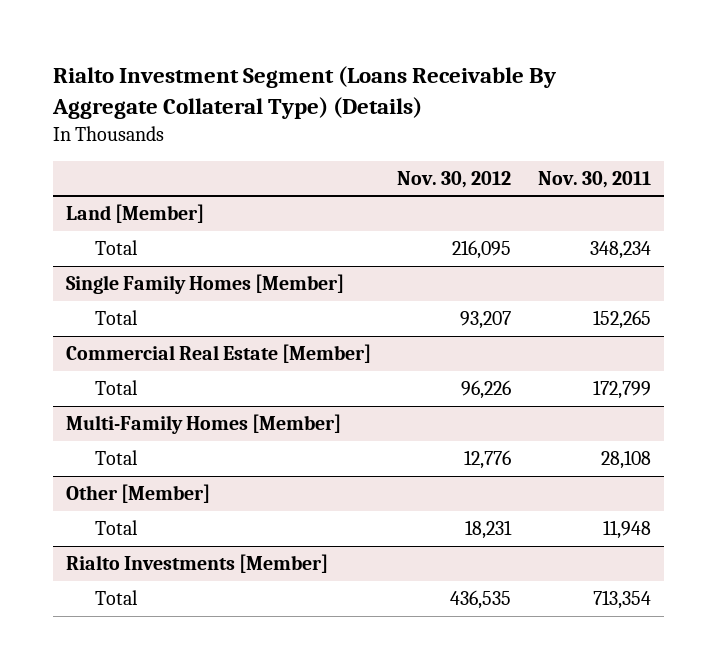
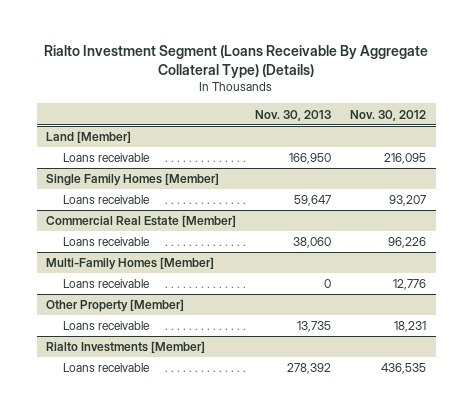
- | Nov. 30, 2012 | Nov. 30, 2011
+ | Nov. 30, 2013 | Nov. 30, 2012
@ Land [Member]
- Total | 216,095 | 348,234
+ Loans receivable | 166,950 | 216,095
@ Single Family Homes [Member]
- Total | 93,207 | 152,265
+ Loans receivable | 59,647 | 93,207
@ Commercial Real Estate [Member]
- Total | 96,226 | 172,799
+ Loans receivable | 38,060 | 96,226
@ Multi-Family Homes [Member]
- Total | 12,776 | 28,108
- Other [Member]
- Total | 18,231 | 11,948
@ Multi-Family Homes [Member]
+ Loans receivable | 0 | 12,776
+ Other Property [Member]
+ Loans receivable | 13,735 | 18,231
@ Rialto Investments [Member]
- Total | 436,535 | 713,354
+ Loans receivable | 278,392 | 436,535

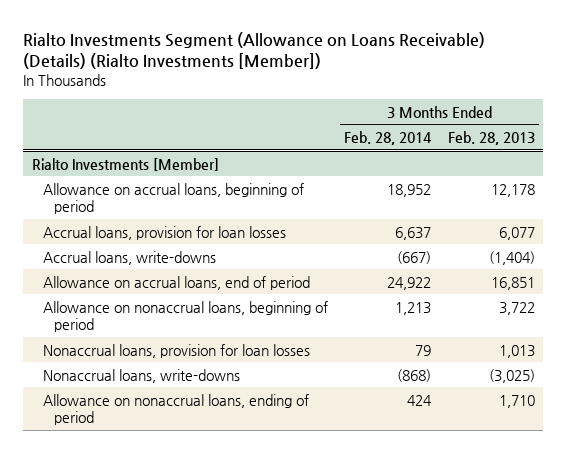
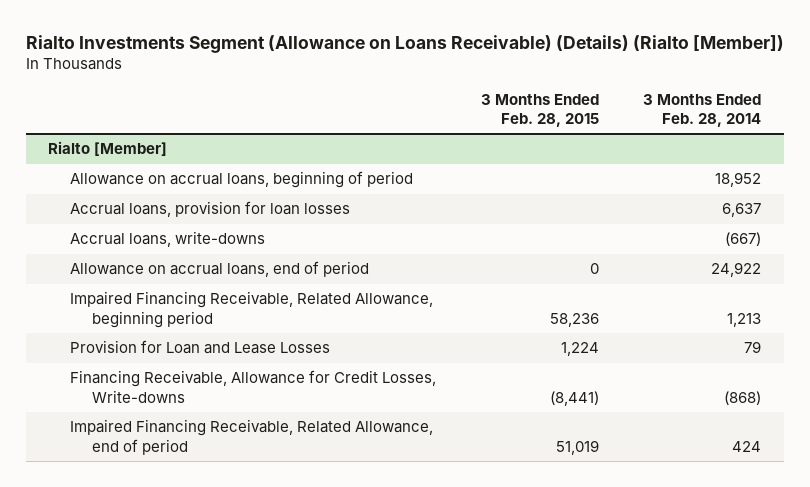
- Rialto Investments Segment (Allowance on Loans Receivable) (Details) (Rialto Investments [Member])
+ Rialto Investments Segment (Allowance on Loans Receivable) (Details) (Rialto [Member])
- | 3 Months Ended Feb. 28, 2014 | 3 Months Ended Feb. 28, 2013
+ | 3 Months Ended Feb. 28, 2015 | 3 Months Ended Feb. 28, 2014
- Rialto Investments [Member]
+ Rialto [Member]
- Allowance on nonaccrual loans, beginning of period | 1,213 | 3,722
- Nonaccrual loans, provision for loan losses | 79 | 1,013
- Nonaccrual loans, write-downs | (868) | (3,025)
- Allowance on nonaccrual loans, ending of period | 424 | 1,710
+ Impaired Financing Receivable, Related Allowance, beginning period | 58,236 | 1,213
+ Provision for Loan and Lease Losses | 1,224 | 79
+ Financing Receivable, Allowance for Credit Losses, Write-downs | (8,441) | (868)
+ Impaired Financing Receivable, Related Allowance, end of period | 51,019 | 424

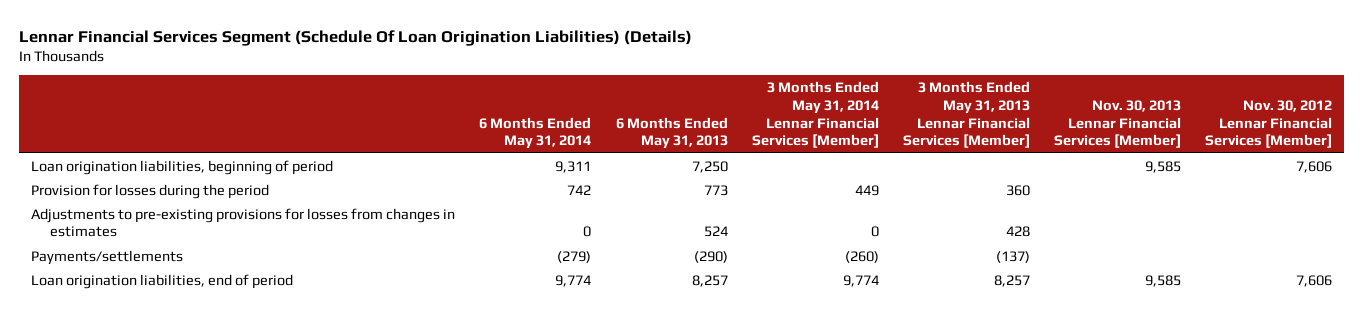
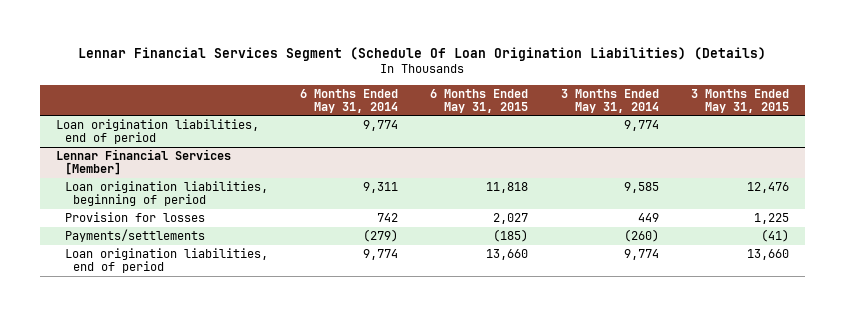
- | 6 Months Ended May 31, 2014 | 6 Months Ended May 31, 2013 | 3 Months Ended May 31, 2014 Lennar Financial Services [Member] | 3 Months Ended May 31, 2013 Lennar Financial Services [Member] | Nov. 30, 2013 Lennar Financial Services [Member] | Nov. 30, 2012 Lennar Financial Services [Member]
+ | 6 Months Ended May 31, 2014 | 6 Months Ended May 31, 2015 | 3 Months Ended May 31, 2014 | 3 Months Ended May 31, 2015
+ Loan origination liabilities, end of period | 9,774 | | 9,774 |
+ Lennar Financial Services [Member]
- Provision for losses during the period | 742 | 773 | 449 | 360 | |
- Adjustments to pre-existing provisions for losses from changes in estimates | 0 | 524 | 0 | 428 | |
+ Provision for losses | 742 | 2,027 | 449 | 1,225

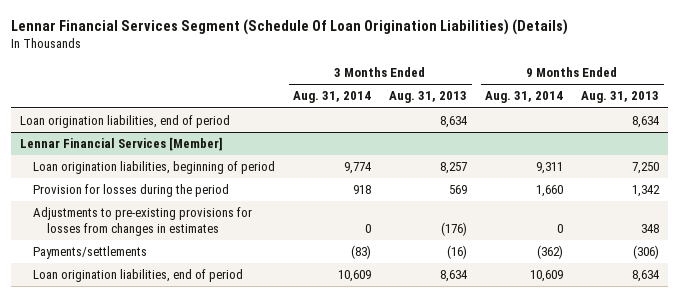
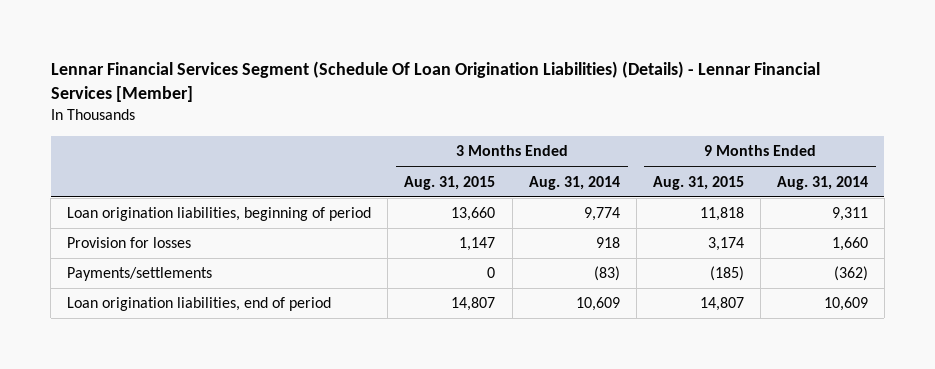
- Lennar Financial Services Segment (Schedule Of Loan Origination Liabilities) (Details)
+ Lennar Financial Services Segment (Schedule Of Loan Origination Liabilities) (Details) - Lennar Financial Services [Member]
- | 3 Months Ended Aug. 31, 2014 | 3 Months Ended Aug. 31, 2013 | 9 Months Ended Aug. 31, 2014 | 9 Months Ended Aug. 31, 2013
+ | 3 Months Ended Aug. 31, 2015 | 3 Months Ended Aug. 31, 2014 | 9 Months Ended Aug. 31, 2015 | 9 Months Ended Aug. 31, 2014
- Loan origination liabilities, end of period | | 8,634 | | 8,634
- Lennar Financial Services [Member]
- Provision for losses during the period | 918 | 569 | 1,660 | 1,342
- Adjustments to pre-existing provisions for losses from changes in estimates | 0 | (176) | 0 | 348
+ Provision for losses | 1,147 | 918 | 3,174 | 1,660

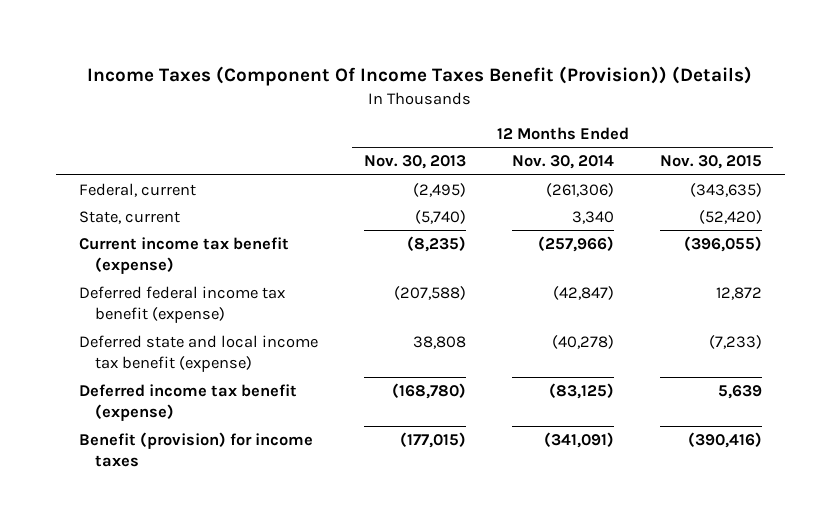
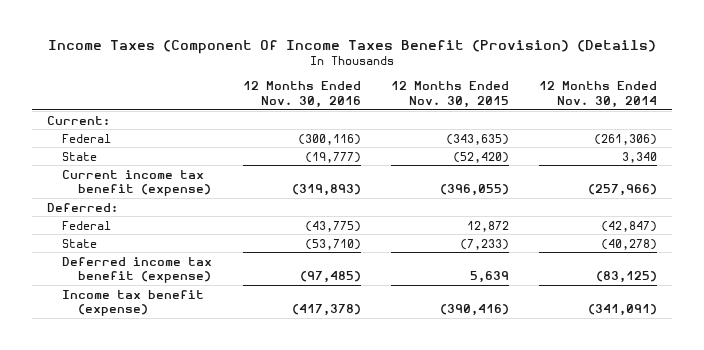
- Income Taxes (Component Of Income Taxes Benefit (Provision)) (Details)
+ Income Taxes (Component Of Income Taxes Benefit (Provision) (Details)
- | 12 Months Ended Nov. 30, 2013 | 12 Months Ended Nov. 30, 2014 | 12 Months Ended Nov. 30, 2015
+ | 12 Months Ended Nov. 30, 2016 | 12 Months Ended Nov. 30, 2015 | 12 Months Ended Nov. 30, 2014
- Federal, current | (2,495) | (261,306) | (343,635)
- State, current | (5,740) | 3,340 | (52,420)
+ Current:
+ Federal | (300,116) | (343,635) | (261,306)
+ State | (19,777) | (52,420) | 3,340
- Deferred federal income tax benefit (expense) | (207,588) | (42,847) | 12,872
- Deferred state and local income tax benefit (expense) | 38,808 | (40,278) | (7,233)
+ Deferred:
+ Federal | (43,775) | 12,872 | (42,847)
+ State | (53,710) | (7,233) | (40,278)
- Benefit (provision) for income taxes | (177,015) | (341,091) | (390,416)
+ Income tax benefit (expense) | (417,378) | (390,416) | (341,091)

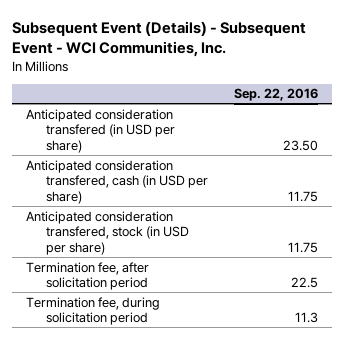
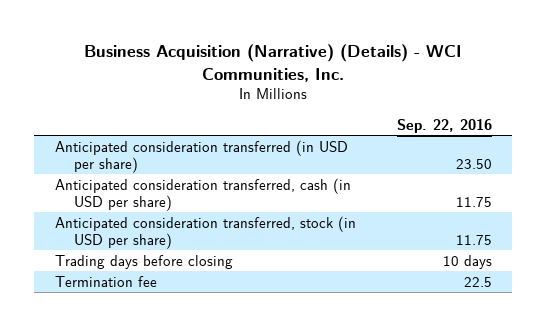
- Subsequent Event (Details) - Subsequent Event - WCI Communities, Inc.
+ Business Acquisition (Narrative) (Details) - WCI Communities, Inc.
- Anticipated consideration transfered (in USD per share) | 23.50
- Anticipated consideration transfered, cash (in USD per share) | 11.75
- Anticipated consideration transfered, stock (in USD per share) | 11.75
- Termination fee, after solicitation period | 22.5
- Termination fee, during solicitation period | 11.3
+ Anticipated consideration transferred (in USD per share) | 23.50
+ Anticipated consideration transferred, cash (in USD per share) | 11.75
+ Anticipated consideration transferred, stock (in USD per share) | 11.75
+ Trading days before closing | 10 days
+ Termination fee | 22.5

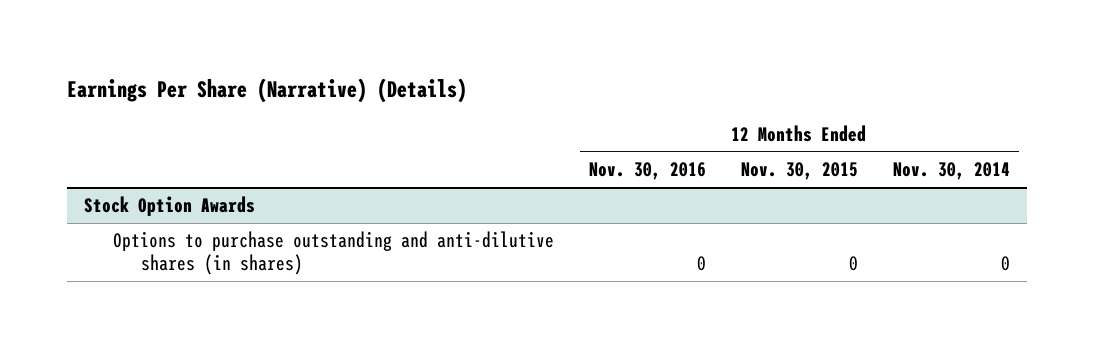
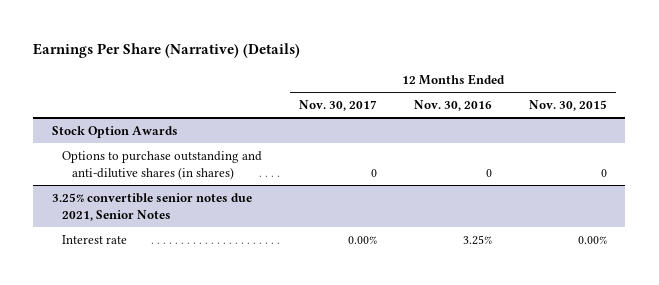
- | 12 Months Ended Nov. 30, 2016 | 12 Months Ended Nov. 30, 2015 | 12 Months Ended Nov. 30, 2014
+ | 12 Months Ended Nov. 30, 2017 | 12 Months Ended Nov. 30, 2016 | 12 Months Ended Nov. 30, 2015
+ 3.25% convertible senior notes due 2021, Senior Notes
+ Interest rate | 0.00% | 3.25% | 0.00%

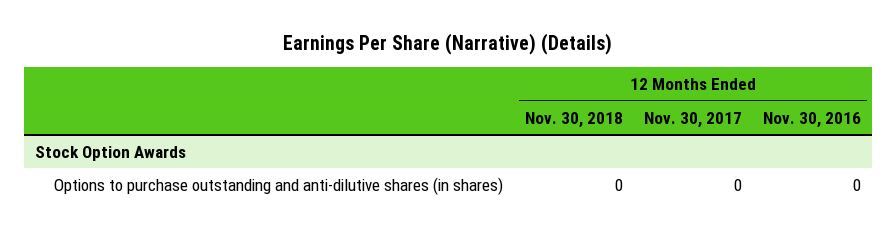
- | 12 Months Ended Nov. 30, 2017 | 12 Months Ended Nov. 30, 2016 | 12 Months Ended Nov. 30, 2015
+ | 12 Months Ended Nov. 30, 2018 | 12 Months Ended Nov. 30, 2017 | 12 Months Ended Nov. 30, 2016
- 3.25% convertible senior notes due 2021, Senior Notes
- Interest rate | 0.00% | 3.25% | 0.00%

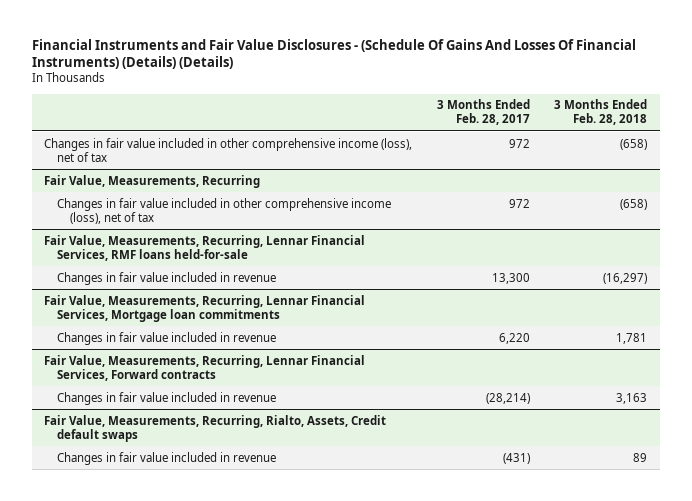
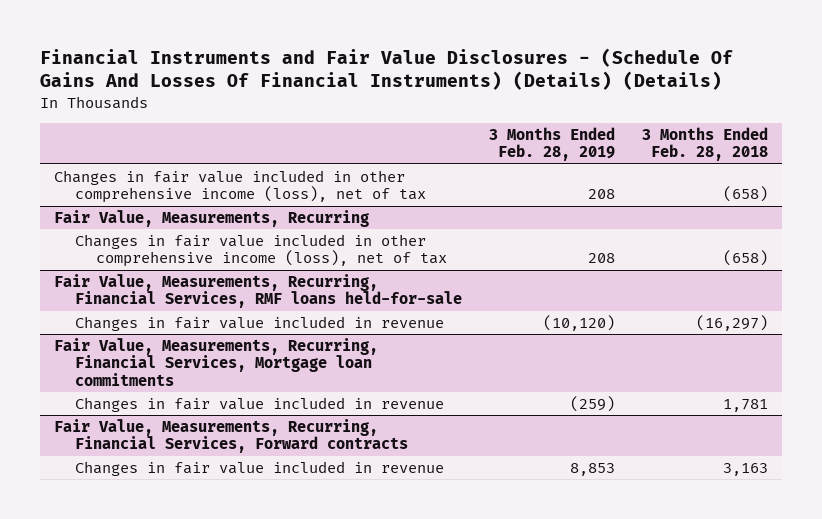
- | 3 Months Ended Feb. 28, 2017 | 3 Months Ended Feb. 28, 2018
+ | 3 Months Ended Feb. 28, 2019 | 3 Months Ended Feb. 28, 2018
- Fair Value, Measurements, Recurring, Lennar Financial Services, RMF loans held-for-sale
+ Fair Value, Measurements, Recurring, Financial Services, RMF loans held-for-sale
- Fair Value, Measurements, Recurring, Lennar Financial Services, Mortgage loan commitments
+ Fair Value, Measurements, Recurring, Financial Services, Mortgage loan commitments
- Fair Value, Measurements, Recurring, Lennar Financial Services, Forward contracts
+ Fair Value, Measurements, Recurring, Financial Services, Forward contracts
- Fair Value, Measurements, Recurring, Rialto, Assets, Credit default swaps
- Changes in fair value included in revenue | (431) | 89

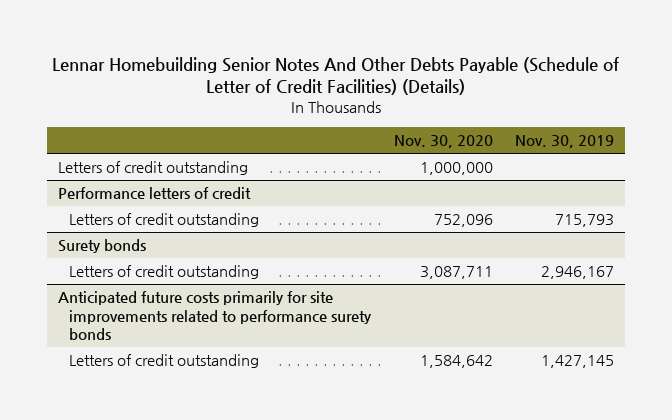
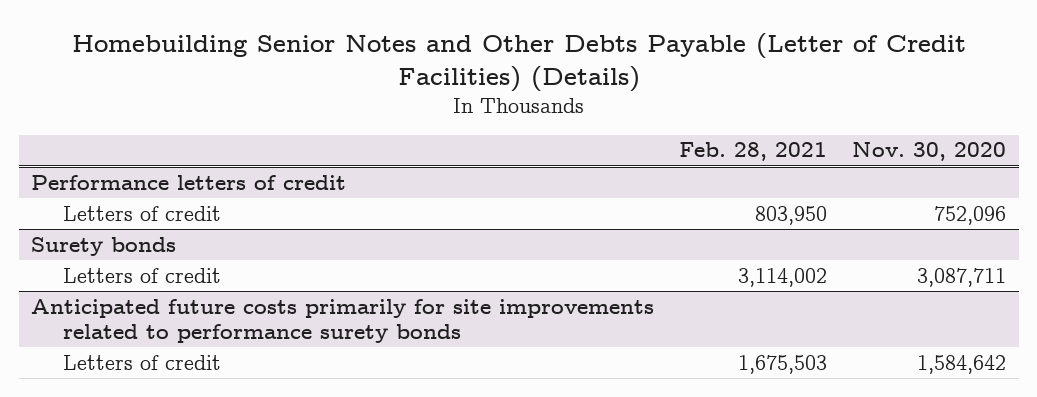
- Lennar Homebuilding Senior Notes And Other Debts Payable (Schedule of Letter of Credit Facilities) (Details)
+ Homebuilding Senior Notes and Other Debts Payable (Letter of Credit Facilities) (Details)
- | Nov. 30, 2020 | Nov. 30, 2019
+ | Feb. 28, 2021 | Nov. 30, 2020
- Letters of credit outstanding | 1,000,000 |
@ Performance letters of credit
- Letters of credit outstanding | 752,096 | 715,793
+ Letters of credit | 803,950 | 752,096
@ Surety bonds
- Letters of credit outstanding | 3,087,711 | 2,946,167
+ Letters of credit | 3,114,002 | 3,087,711
@ Anticipated future costs primarily for site improvements related to performance surety bonds
- Letters of credit outstanding | 1,584,642 | 1,427,145
+ Letters of credit | 1,675,503 | 1,584,642

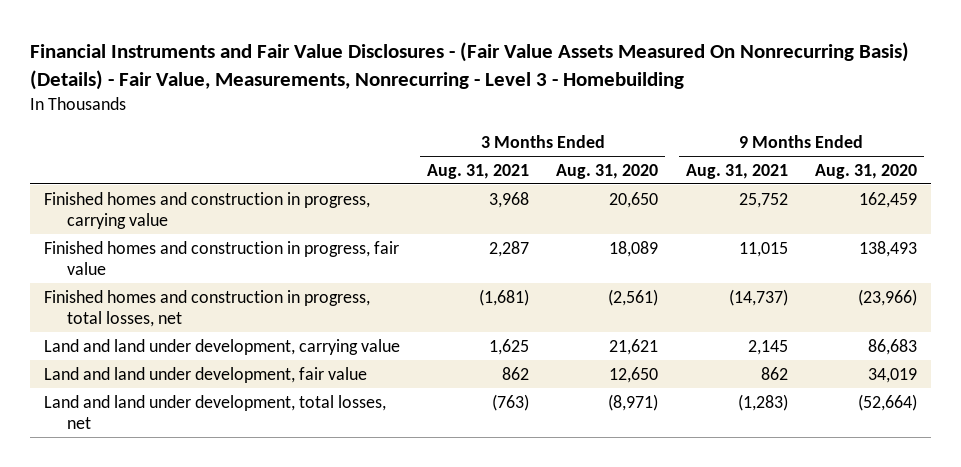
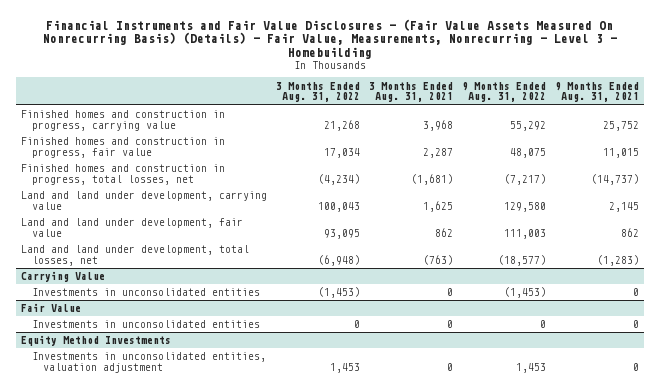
- | 3 Months Ended Aug. 31, 2021 | 3 Months Ended Aug. 31, 2020 | 9 Months Ended Aug. 31, 2021 | 9 Months Ended Aug. 31, 2020
+ | 3 Months Ended Aug. 31, 2022 | 3 Months Ended Aug. 31, 2021 | 9 Months Ended Aug. 31, 2022 | 9 Months Ended Aug. 31, 2021
+ Carrying Value
+ Investments in unconsolidated entities | (1,453) | 0 | (1,453) | 0
+ Fair Value
+ Investments in unconsolidated entities | 0 | 0 | 0 | 0
+ Equity Method Investments
+ Investments in unconsolidated entities, valuation adjustment | 1,453 | 0 | 1,453 | 0

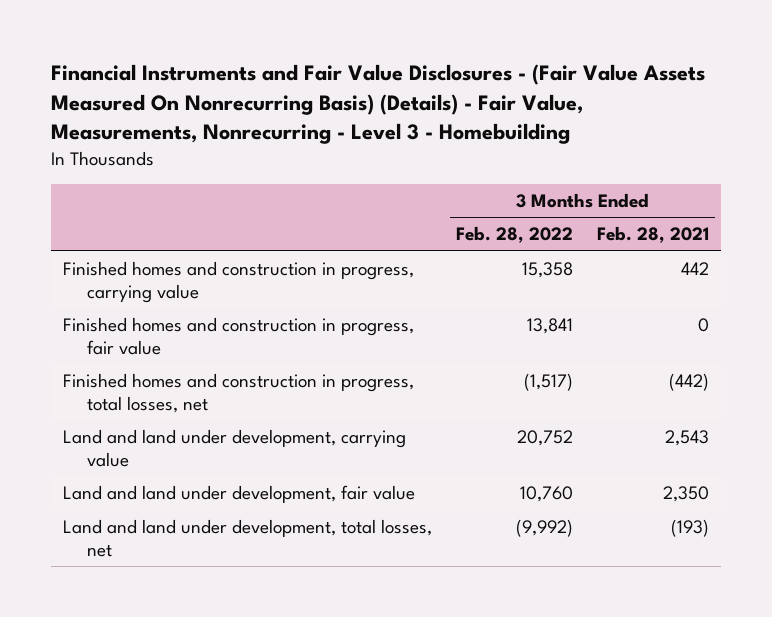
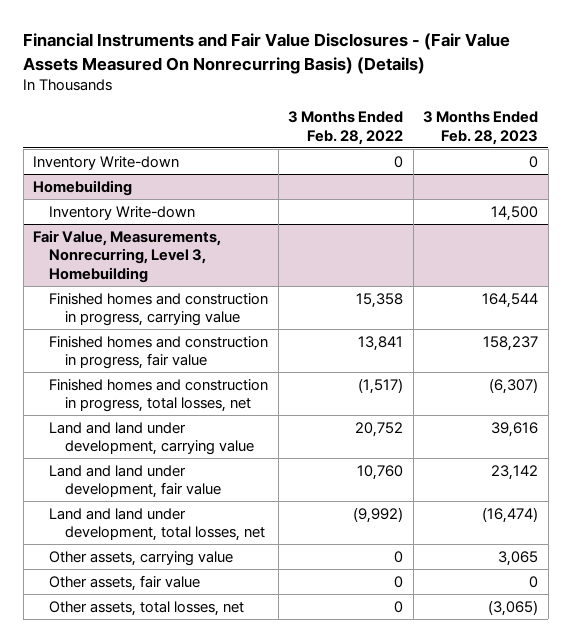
- Financial Instruments and Fair Value Disclosures - (Fair Value Assets Measured On Nonrecurring Basis) (Details) - Fair Value, Measurements, Nonrecurring - Level 3 - Homebuilding
+ Financial Instruments and Fair Value Disclosures - (Fair Value Assets Measured On Nonrecurring Basis) (Details)
- | 3 Months Ended Feb. 28, 2022 | 3 Months Ended Feb. 28, 2021
+ | 3 Months Ended Feb. 28, 2022 | 3 Months Ended Feb. 28, 2023
+ Inventory Write-down | 0 | 0
+ Homebuilding
+ Inventory Write-down | | 14,500
+ Fair Value, Measurements, Nonrecurring, Level 3, Homebuilding
+ Other assets, carrying value | 0 | 3,065
+ Other assets, fair value | 0 | 0
+ Other assets, total losses, net | 0 | (3,065)

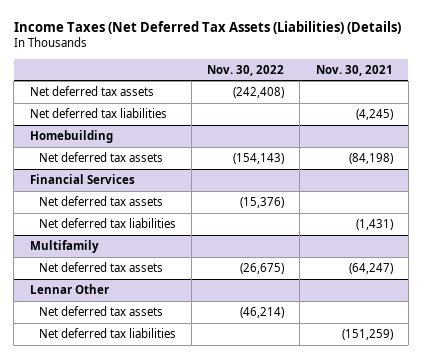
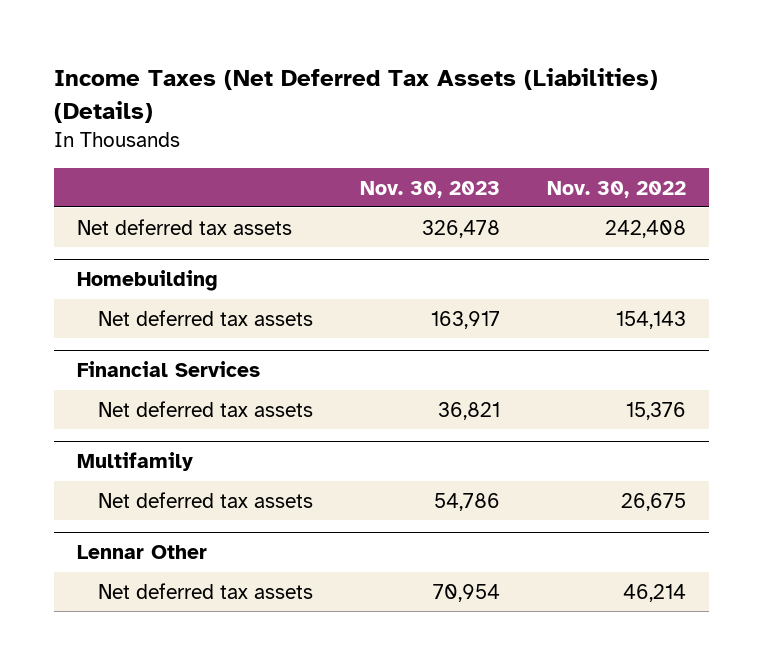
- | Nov. 30, 2022 | Nov. 30, 2021
+ | Nov. 30, 2023 | Nov. 30, 2022
- Net deferred tax assets | (242,408) |
- Net deferred tax liabilities | | (4,245)
+ Net deferred tax assets | 326,478 | 242,408
@ Homebuilding
- Net deferred tax assets | (154,143) | (84,198)
+ Net deferred tax assets | 163,917 | 154,143
@ Financial Services
- Net deferred tax assets | (15,376) |
- Net deferred tax liabilities | | (1,431)
+ Net deferred tax assets | 36,821 | 15,376
@ Multifamily
- Net deferred tax assets | (26,675) | (64,247)
+ Net deferred tax assets | 54,786 | 26,675
@ Lennar Other
- Net deferred tax assets | (46,214) |
- Net deferred tax liabilities | | (151,259)
+ Net deferred tax assets | 70,954 | 46,214

